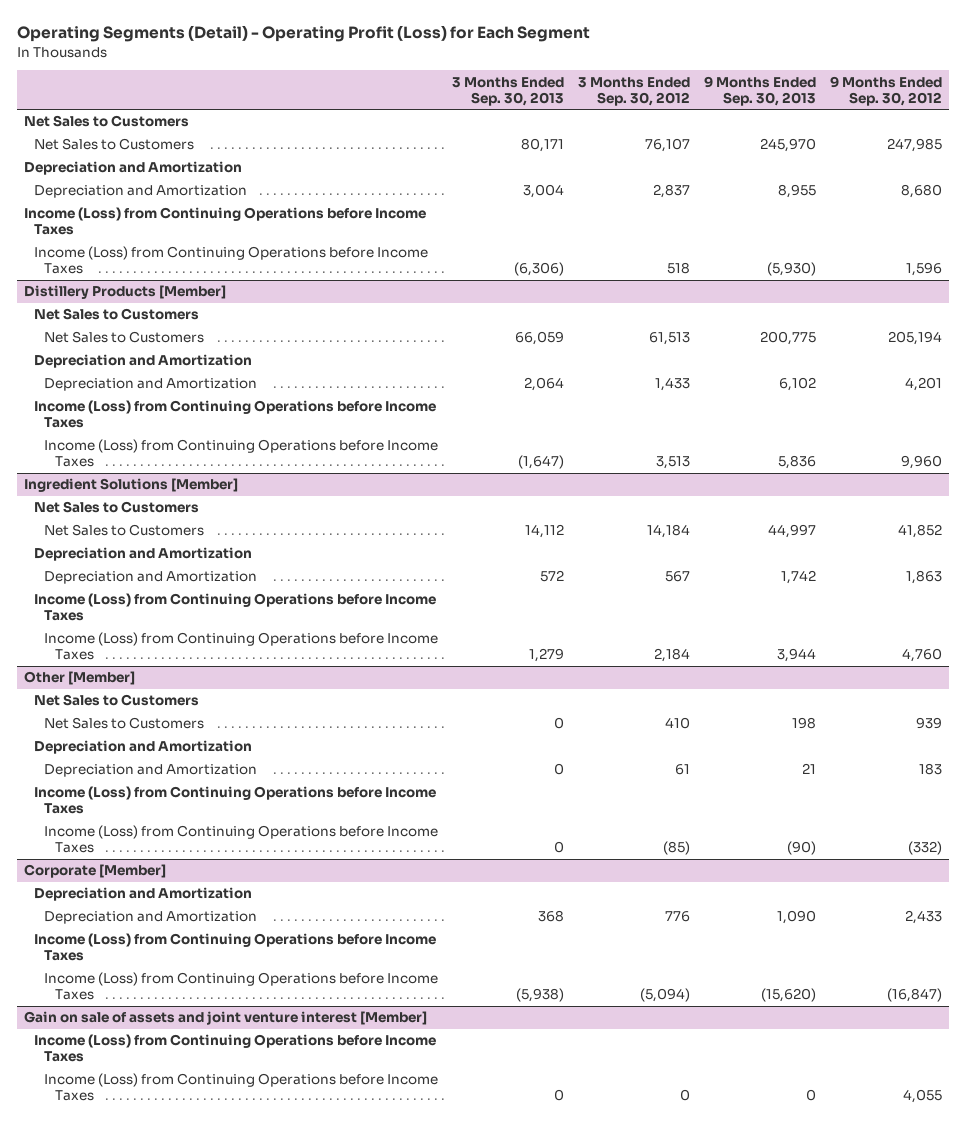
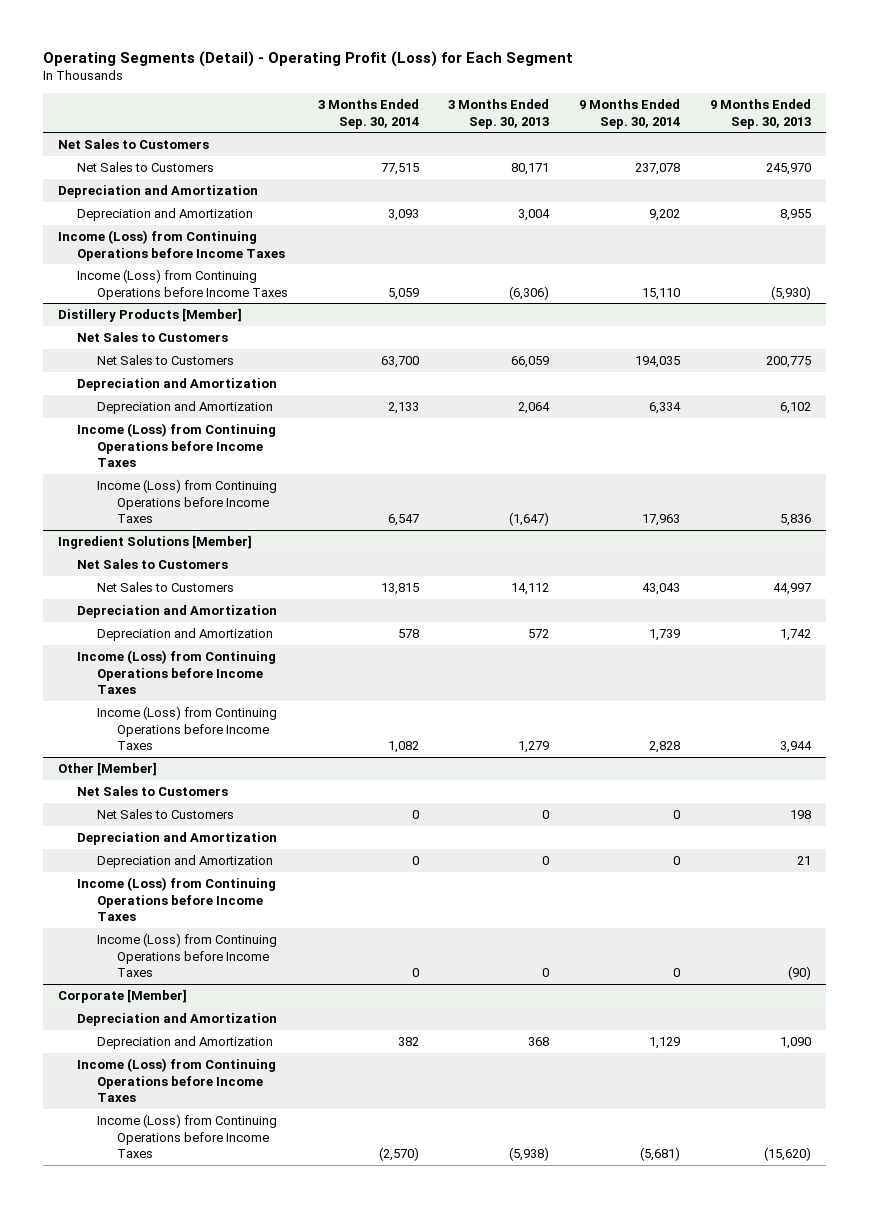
- | 3 Months Ended Sep. 30, 2013 | 3 Months Ended Sep. 30, 2012 | 9 Months Ended Sep. 30, 2013 | 9 Months Ended Sep. 30, 2012
+ | 3 Months Ended Sep. 30, 2014 | 3 Months Ended Sep. 30, 2013 | 9 Months Ended Sep. 30, 2014 | 9 Months Ended Sep. 30, 2013
- Gain on sale of assets and joint venture interest [Member]
- Income (Loss) from Continuing Operations before Income Taxes
- Income (Loss) from Continuing Operations before Income Taxes | 0 | 0 | 0 | 4,055

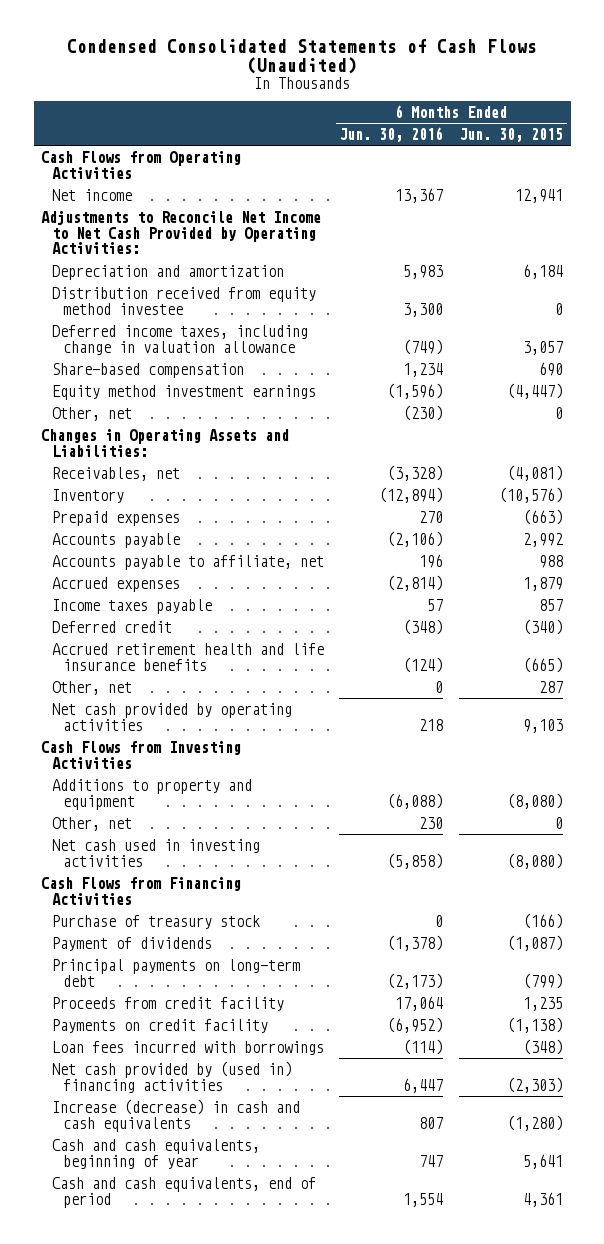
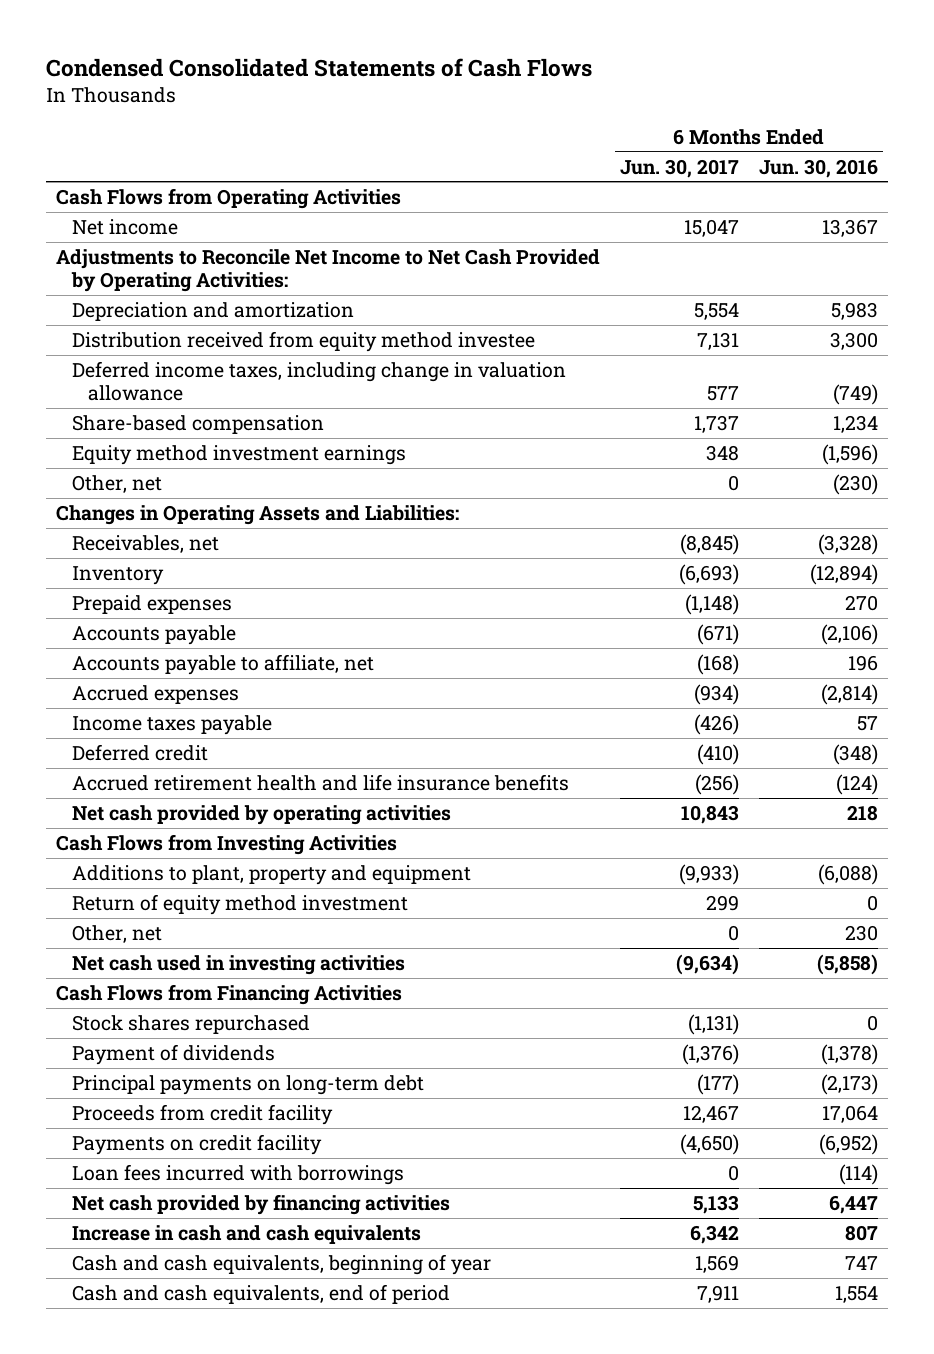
- Condensed Consolidated Statements of Cash Flows (Unaudited)
+ Condensed Consolidated Statements of Cash Flows
- | 6 Months Ended Jun. 30, 2016 | 6 Months Ended Jun. 30, 2015
+ | 6 Months Ended Jun. 30, 2017 | 6 Months Ended Jun. 30, 2016
- Other, net | 0 | 287
- Additions to property and equipment | (6,088) | (8,080)
+ Additions to plant, property and equipment | (9,933) | (6,088)
+ Return of equity method investment | 299 | 0
- Purchase of treasury stock | 0 | (166)
+ Stock shares repurchased | (1,131) | 0
- Net cash provided by (used in) financing activities | 6,447 | (2,303)
- Increase (decrease) in cash and cash equivalents | 807 | (1,280)
+ Net cash provided by financing activities | 5,133 | 6,447
+ Increase in cash and cash equivalents | 6,342 | 807

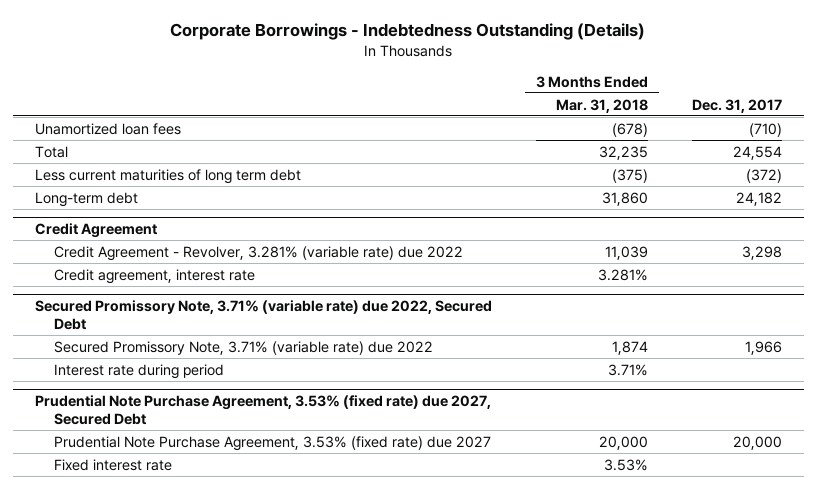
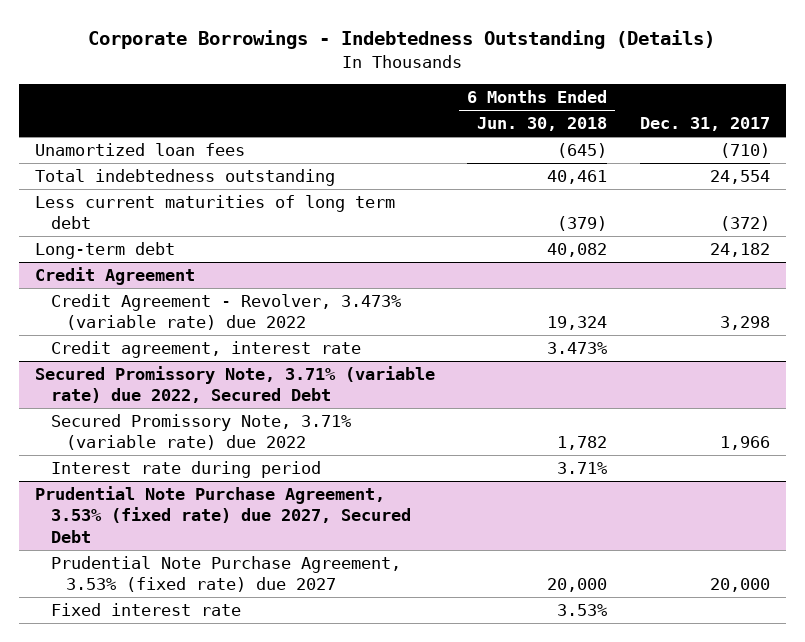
- | 3 Months Ended Mar. 31, 2018 | Dec. 31, 2017
+ | 6 Months Ended Jun. 30, 2018 | Dec. 31, 2017
- Total | 32,235 | 24,554
+ Total indebtedness outstanding | 40,461 | 24,554
@ Credit Agreement
- Credit Agreement - Revolver, 3.281% (variable rate) due 2022 | 11,039 | 3,298
+ Credit Agreement - Revolver, 3.473% (variable rate) due 2022 | 19,324 | 3,298

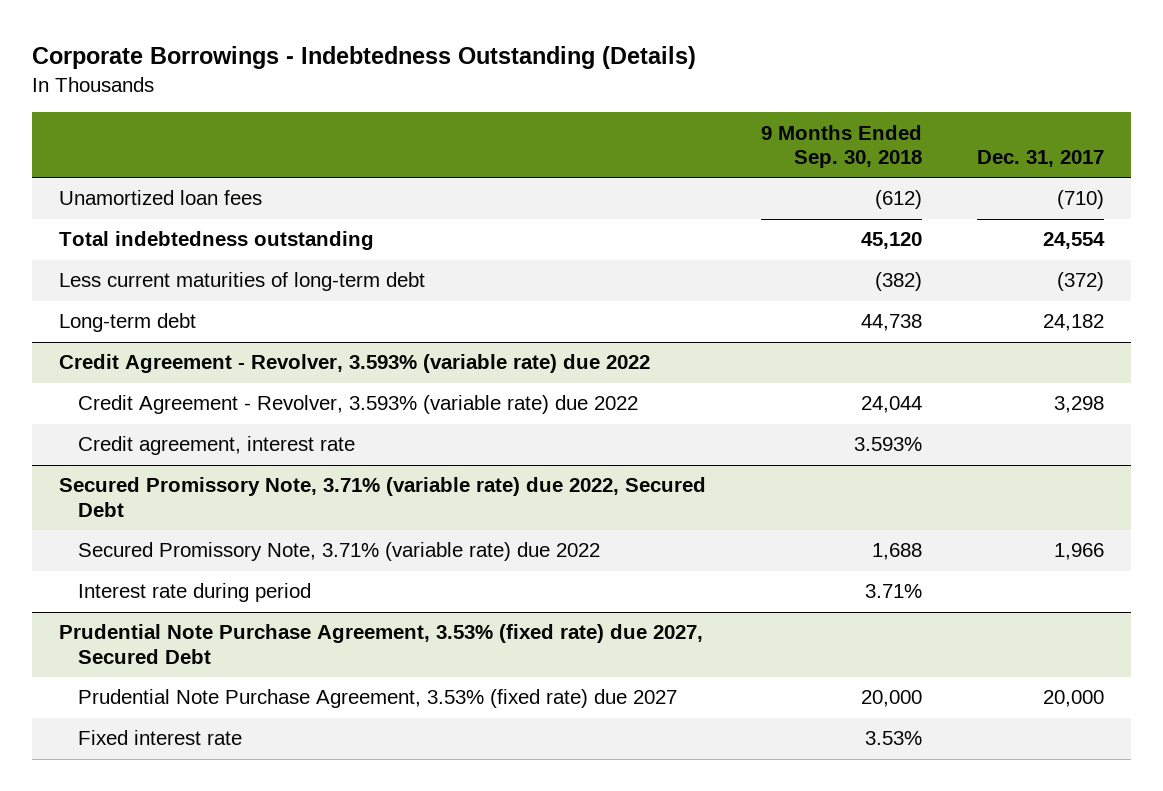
- | 6 Months Ended Jun. 30, 2018 | Dec. 31, 2017
+ | 9 Months Ended Sep. 30, 2018 | Dec. 31, 2017
- Less current maturities of long term debt | (379) | (372)
+ Less current maturities of long-term debt | (382) | (372)
- Credit Agreement
- Credit Agreement - Revolver, 3.473% (variable rate) due 2022 | 19,324 | 3,298
+ Credit Agreement - Revolver, 3.593% (variable rate) due 2022
+ Credit Agreement - Revolver, 3.593% (variable rate) due 2022 | 24,044 | 3,298

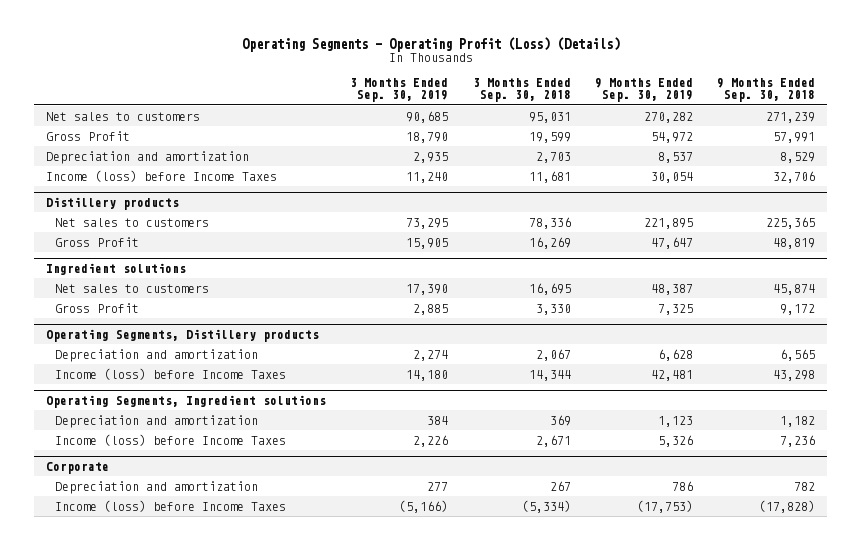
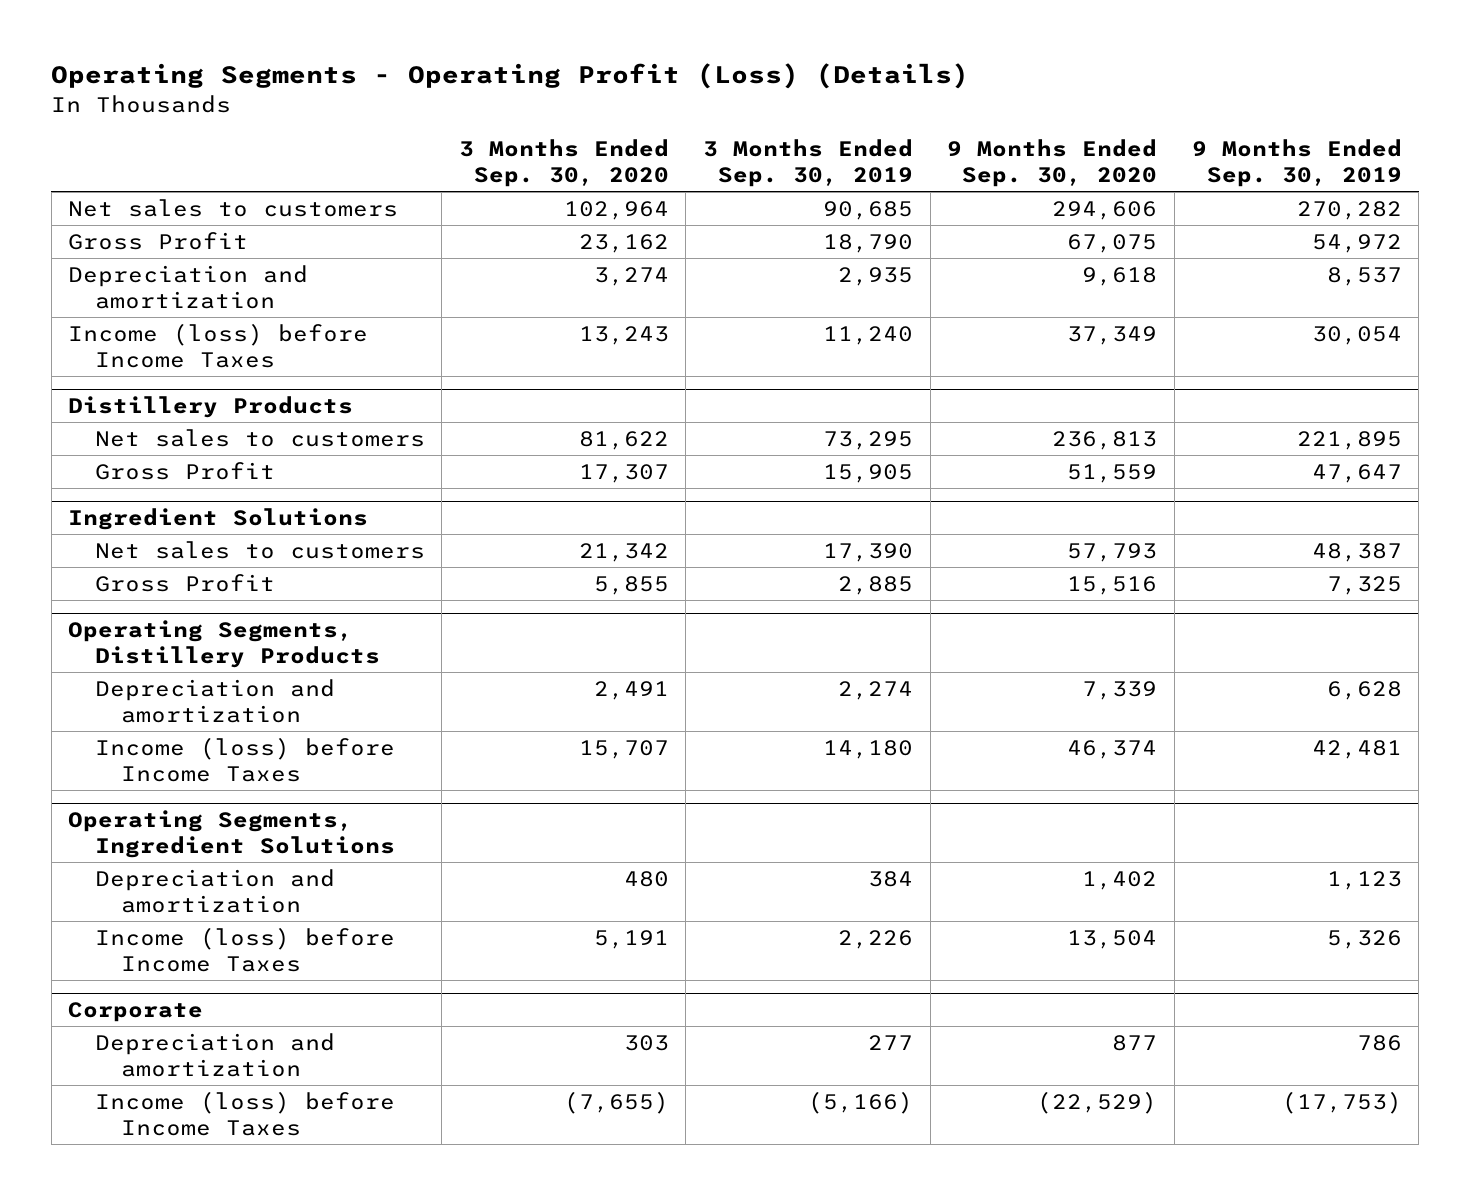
- | 3 Months Ended Sep. 30, 2019 | 3 Months Ended Sep. 30, 2018 | 9 Months Ended Sep. 30, 2019 | 9 Months Ended Sep. 30, 2018
+ | 3 Months Ended Sep. 30, 2020 | 3 Months Ended Sep. 30, 2019 | 9 Months Ended Sep. 30, 2020 | 9 Months Ended Sep. 30, 2019
- Distillery products
+ Distillery Products
- Ingredient solutions
+ Ingredient Solutions
- Operating Segments, Distillery products
+ Operating Segments, Distillery Products
- Operating Segments, Ingredient solutions
+ Operating Segments, Ingredient Solutions

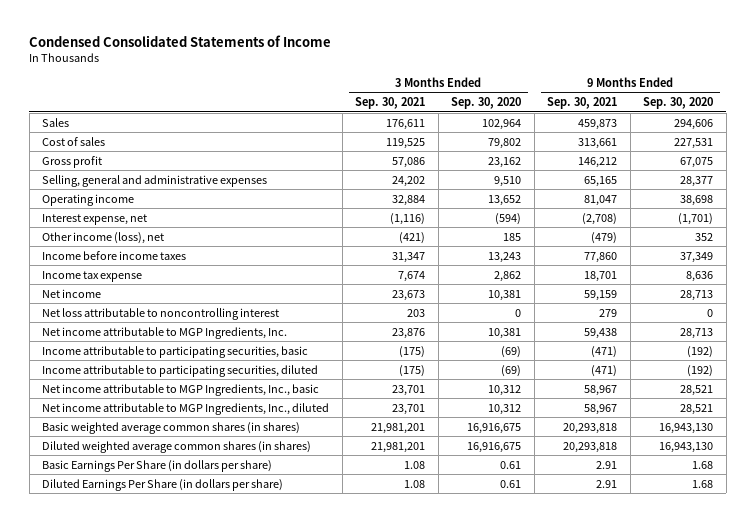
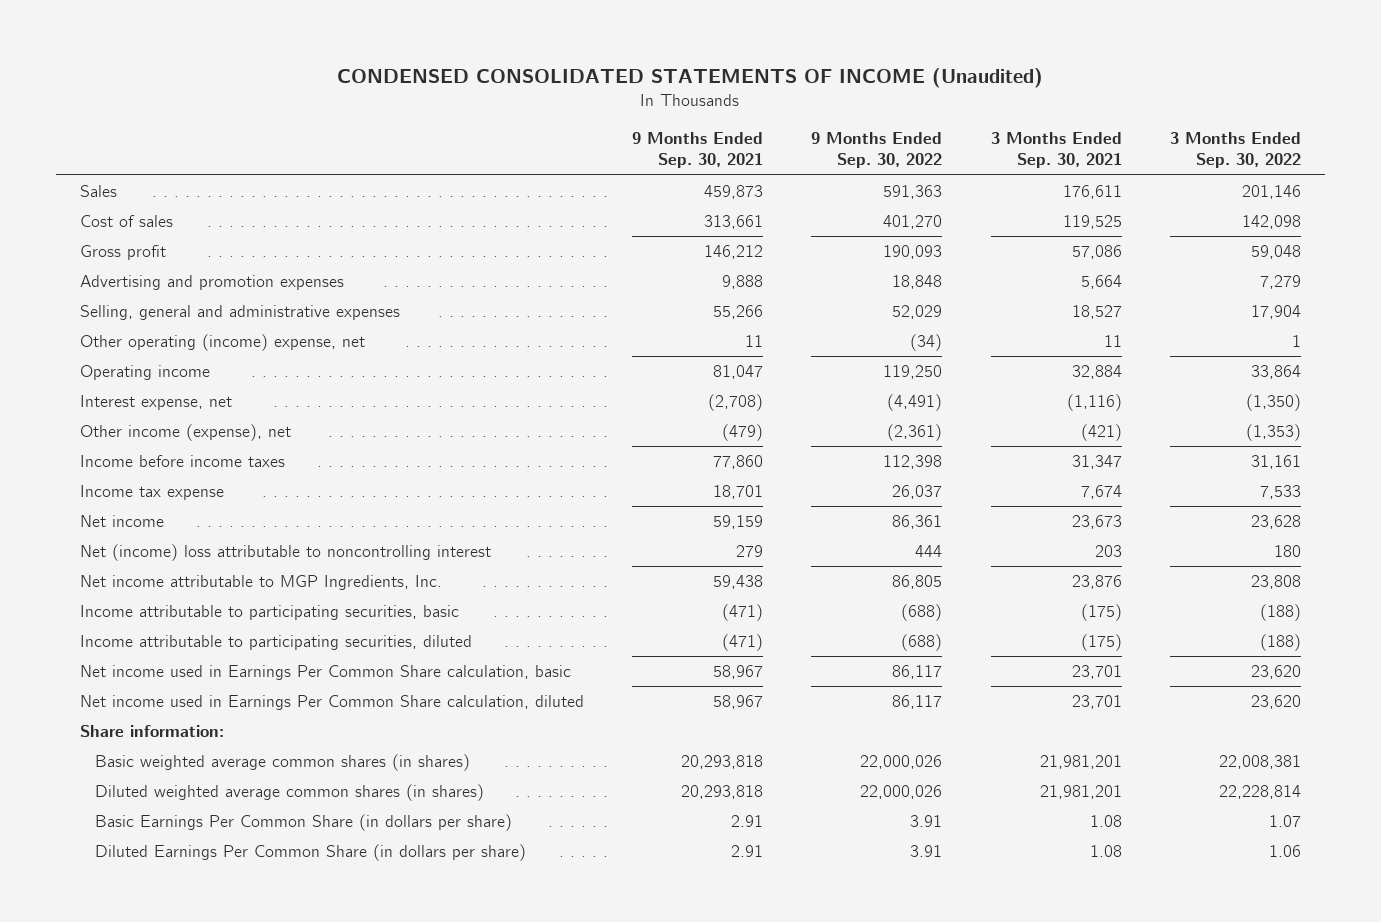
- Condensed Consolidated Statements of Income
+ CONDENSED CONSOLIDATED STATEMENTS OF INCOME (Unaudited)
- | 3 Months Ended Sep. 30, 2021 | 3 Months Ended Sep. 30, 2020 | 9 Months Ended Sep. 30, 2021 | 9 Months Ended Sep. 30, 2020
+ | 9 Months Ended Sep. 30, 2021 | 9 Months Ended Sep. 30, 2022 | 3 Months Ended Sep. 30, 2021 | 3 Months Ended Sep. 30, 2022
- Selling, general and administrative expenses | 24,202 | 9,510 | 65,165 | 28,377
+ Advertising and promotion expenses | 9,888 | 18,848 | 5,664 | 7,279
+ Selling, general and administrative expenses | 55,266 | 52,029 | 18,527 | 17,904
+ Other operating (income) expense, net | 11 | (34) | 11 | 1
- Other income (loss), net | (421) | 185 | (479) | 352
+ Other income (expense), net | (479) | (2,361) | (421) | (1,353)
- Net loss attributable to noncontrolling interest | 203 | 0 | 279 | 0
+ Net (income) loss attributable to noncontrolling interest | 279 | 444 | 203 | 180
- Net income attributable to MGP Ingredients, Inc., basic | 23,701 | 10,312 | 58,967 | 28,521
- Net income attributable to MGP Ingredients, Inc., diluted | 23,701 | 10,312 | 58,967 | 28,521
+ Net income used in Earnings Per Common Share calculation, basic | 58,967 | 86,117 | 23,701 | 23,620
+ Net income used in Earnings Per Common Share calculation, diluted | 58,967 | 86,117 | 23,701 | 23,620
+ Share information:
- Basic Earnings Per Share (in dollars per share) | 1.08 | 0.61 | 2.91 | 1.68
- Diluted Earnings Per Share (in dollars per share) | 1.08 | 0.61 | 2.91 | 1.68
+ Basic Earnings Per Common Share (in dollars per share) | 2.91 | 3.91 | 1.08 | 1.07
+ Diluted Earnings Per Common Share (in dollars per share) | 2.91 | 3.91 | 1.08 | 1.06

